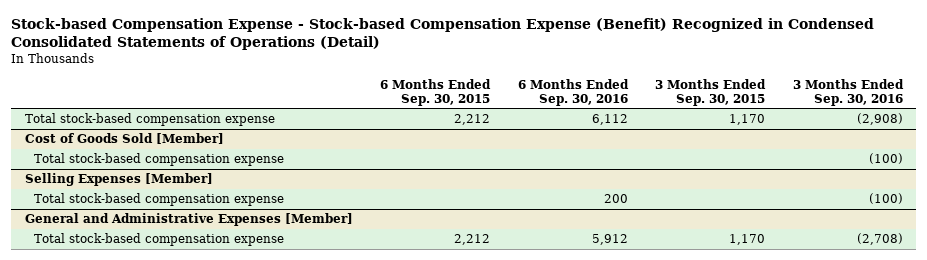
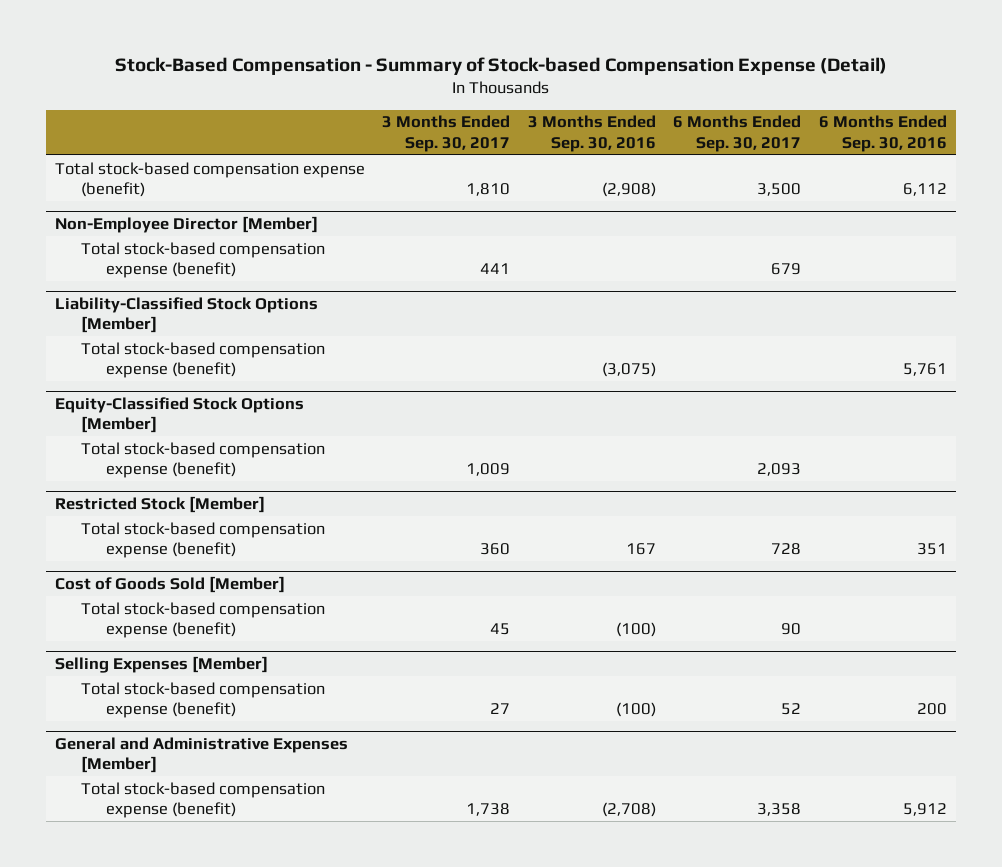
- Stock-based Compensation Expense - Stock-based Compensation Expense (Benefit) Recognized in Condensed Consolidated Statements of Operations (Detail)
+ Stock-Based Compensation - Summary of Stock-based Compensation Expense (Detail)
- | 6 Months Ended Sep. 30, 2015 | 6 Months Ended Sep. 30, 2016 | 3 Months Ended Sep. 30, 2015 | 3 Months Ended Sep. 30, 2016
+ | 3 Months Ended Sep. 30, 2017 | 3 Months Ended Sep. 30, 2016 | 6 Months Ended Sep. 30, 2017 | 6 Months Ended Sep. 30, 2016
- Total stock-based compensation expense | 2,212 | 6,112 | 1,170 | (2,908)
+ Total stock-based compensation expense (benefit) | 1,810 | (2,908) | 3,500 | 6,112
+ Non-Employee Director [Member]
+ Total stock-based compensation expense (benefit) | 441 | | 679 |
+ Liability-Classified Stock Options [Member]
+ Total stock-based compensation expense (benefit) | | (3,075) | | 5,761
+ Equity-Classified Stock Options [Member]
+ Total stock-based compensation expense (benefit) | 1,009 | | 2,093 |
+ Restricted Stock [Member]
+ Total stock-based compensation expense (benefit) | 360 | 167 | 728 | 351
@ Cost of Goods Sold [Member]
- Total stock-based compensation expense | | | | (100)
+ Total stock-based compensation expense (benefit) | 45 | (100) | 90 |
@ Selling Expenses [Member]
- Total stock-based compensation expense | | 200 | | (100)
+ Total stock-based compensation expense (benefit) | 27 | (100) | 52 | 200
@ General and Administrative Expenses [Member]
- Total stock-based compensation expense | 2,212 | 5,912 | 1,170 | (2,708)
+ Total stock-based compensation expense (benefit) | 1,738 | (2,708) | 3,358 | 5,912

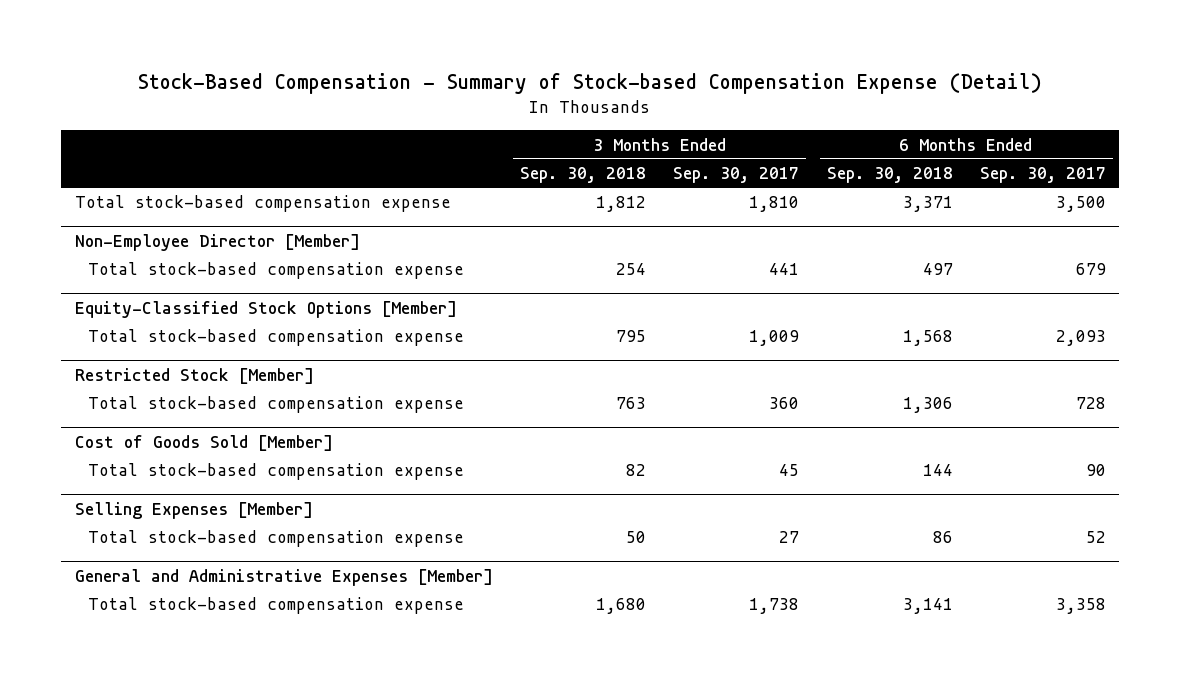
- | 3 Months Ended Sep. 30, 2017 | 3 Months Ended Sep. 30, 2016 | 6 Months Ended Sep. 30, 2017 | 6 Months Ended Sep. 30, 2016
+ | 3 Months Ended Sep. 30, 2018 | 3 Months Ended Sep. 30, 2017 | 6 Months Ended Sep. 30, 2018 | 6 Months Ended Sep. 30, 2017
- Total stock-based compensation expense (benefit) | 1,810 | (2,908) | 3,500 | 6,112
+ Total stock-based compensation expense | 1,812 | 1,810 | 3,371 | 3,500
@ Non-Employee Director [Member]
- Total stock-based compensation expense (benefit) | 441 | | 679 |
- Liability-Classified Stock Options [Member]
- Total stock-based compensation expense (benefit) | | (3,075) | | 5,761
@ Non-Employee Director [Member]
+ Total stock-based compensation expense | 254 | 441 | 497 | 679
@ Equity-Classified Stock Options [Member]
- Total stock-based compensation expense (benefit) | 1,009 | | 2,093 |
+ Total stock-based compensation expense | 795 | 1,009 | 1,568 | 2,093
@ Restricted Stock [Member]
- Total stock-based compensation expense (benefit) | 360 | 167 | 728 | 351
+ Total stock-based compensation expense | 763 | 360 | 1,306 | 728
@ Cost of Goods Sold [Member]
- Total stock-based compensation expense (benefit) | 45 | (100) | 90 |
+ Total stock-based compensation expense | 82 | 45 | 144 | 90
@ Selling Expenses [Member]
- Total stock-based compensation expense (benefit) | 27 | (100) | 52 | 200
+ Total stock-based compensation expense | 50 | 27 | 86 | 52
@ General and Administrative Expenses [Member]
- Total stock-based compensation expense (benefit) | 1,738 | (2,708) | 3,358 | 5,912
+ Total stock-based compensation expense | 1,680 | 1,738 | 3,141 | 3,358

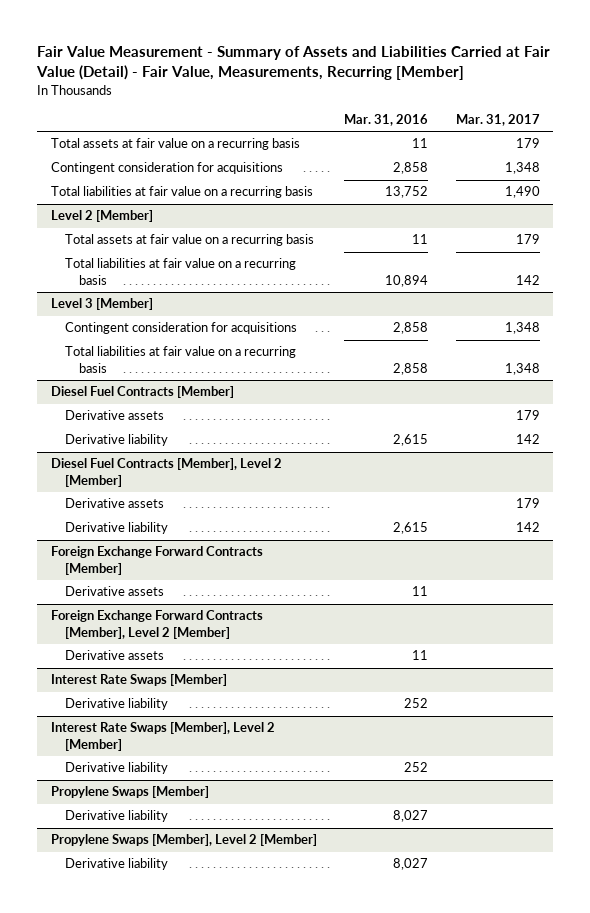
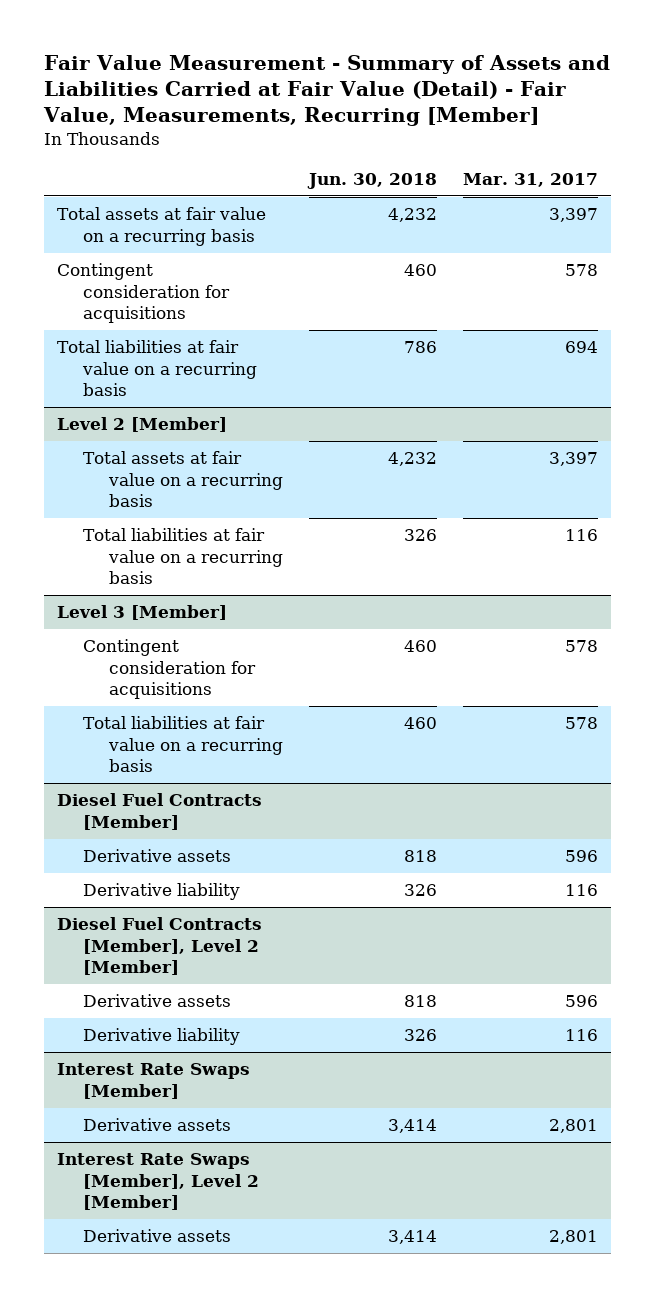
- | Mar. 31, 2016 | Mar. 31, 2017
+ | Jun. 30, 2018 | Mar. 31, 2017
- Total assets at fair value on a recurring basis | 11 | 179
- Contingent consideration for acquisitions | 2,858 | 1,348
- Total liabilities at fair value on a recurring basis | 13,752 | 1,490
+ Total assets at fair value on a recurring basis | 4,232 | 3,397
+ Contingent consideration for acquisitions | 460 | 578
+ Total liabilities at fair value on a recurring basis | 786 | 694
@ Level 2 [Member]
- Total assets at fair value on a recurring basis | 11 | 179
- Total liabilities at fair value on a recurring basis | 10,894 | 142
+ Total assets at fair value on a recurring basis | 4,232 | 3,397
+ Total liabilities at fair value on a recurring basis | 326 | 116
@ Level 3 [Member]
- Contingent consideration for acquisitions | 2,858 | 1,348
- Total liabilities at fair value on a recurring basis | 2,858 | 1,348
+ Contingent consideration for acquisitions | 460 | 578
+ Total liabilities at fair value on a recurring basis | 460 | 578
@ Diesel Fuel Contracts [Member]
- Derivative assets | | 179
- Derivative liability | 2,615 | 142
+ Derivative assets | 818 | 596
+ Derivative liability | 326 | 116
@ Diesel Fuel Contracts [Member], Level 2 [Member]
- Derivative assets | | 179
- Derivative liability | 2,615 | 142
- Foreign Exchange Forward Contracts [Member]
- Derivative assets | 11 |
- Foreign Exchange Forward Contracts [Member], Level 2 [Member]
- Derivative assets | 11 |
@ Diesel Fuel Contracts [Member], Level 2 [Member]
+ Derivative assets | 818 | 596
+ Derivative liability | 326 | 116
@ Interest Rate Swaps [Member]
- Derivative liability | 252 |
+ Derivative assets | 3,414 | 2,801
@ Interest Rate Swaps [Member], Level 2 [Member]
- Derivative liability | 252 |
- Propylene Swaps [Member]
- Derivative liability | 8,027 |
- Propylene Swaps [Member], Level 2 [Member]
- Derivative liability | 8,027 |
@ Interest Rate Swaps [Member], Level 2 [Member]
+ Derivative assets | 3,414 | 2,801

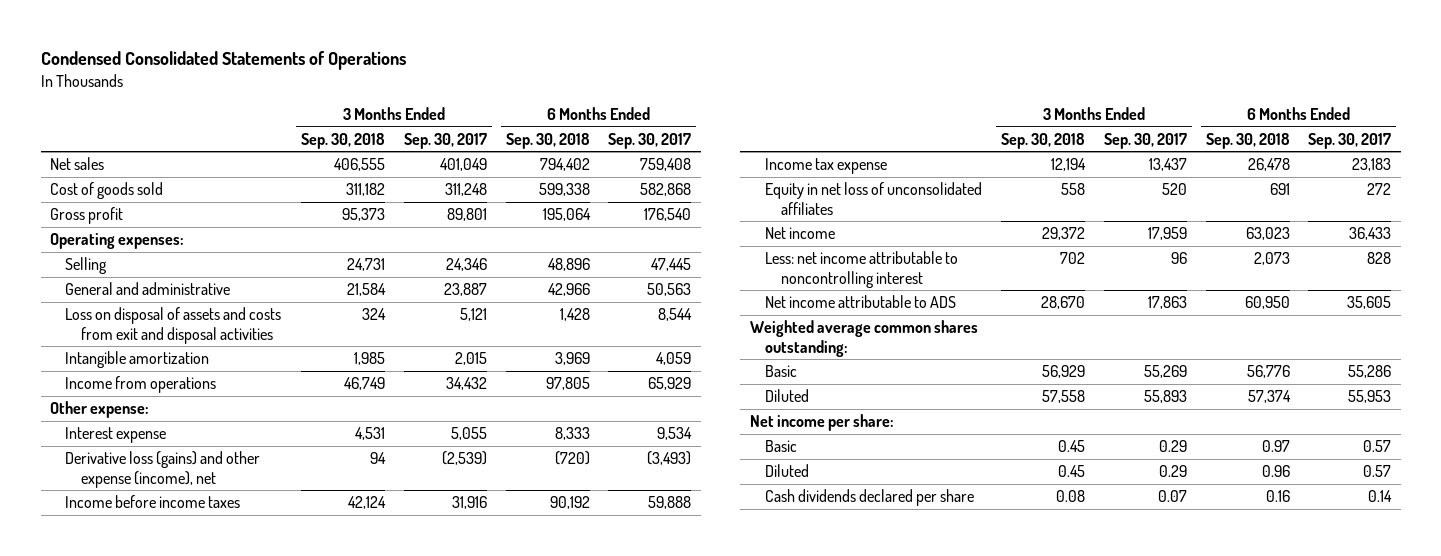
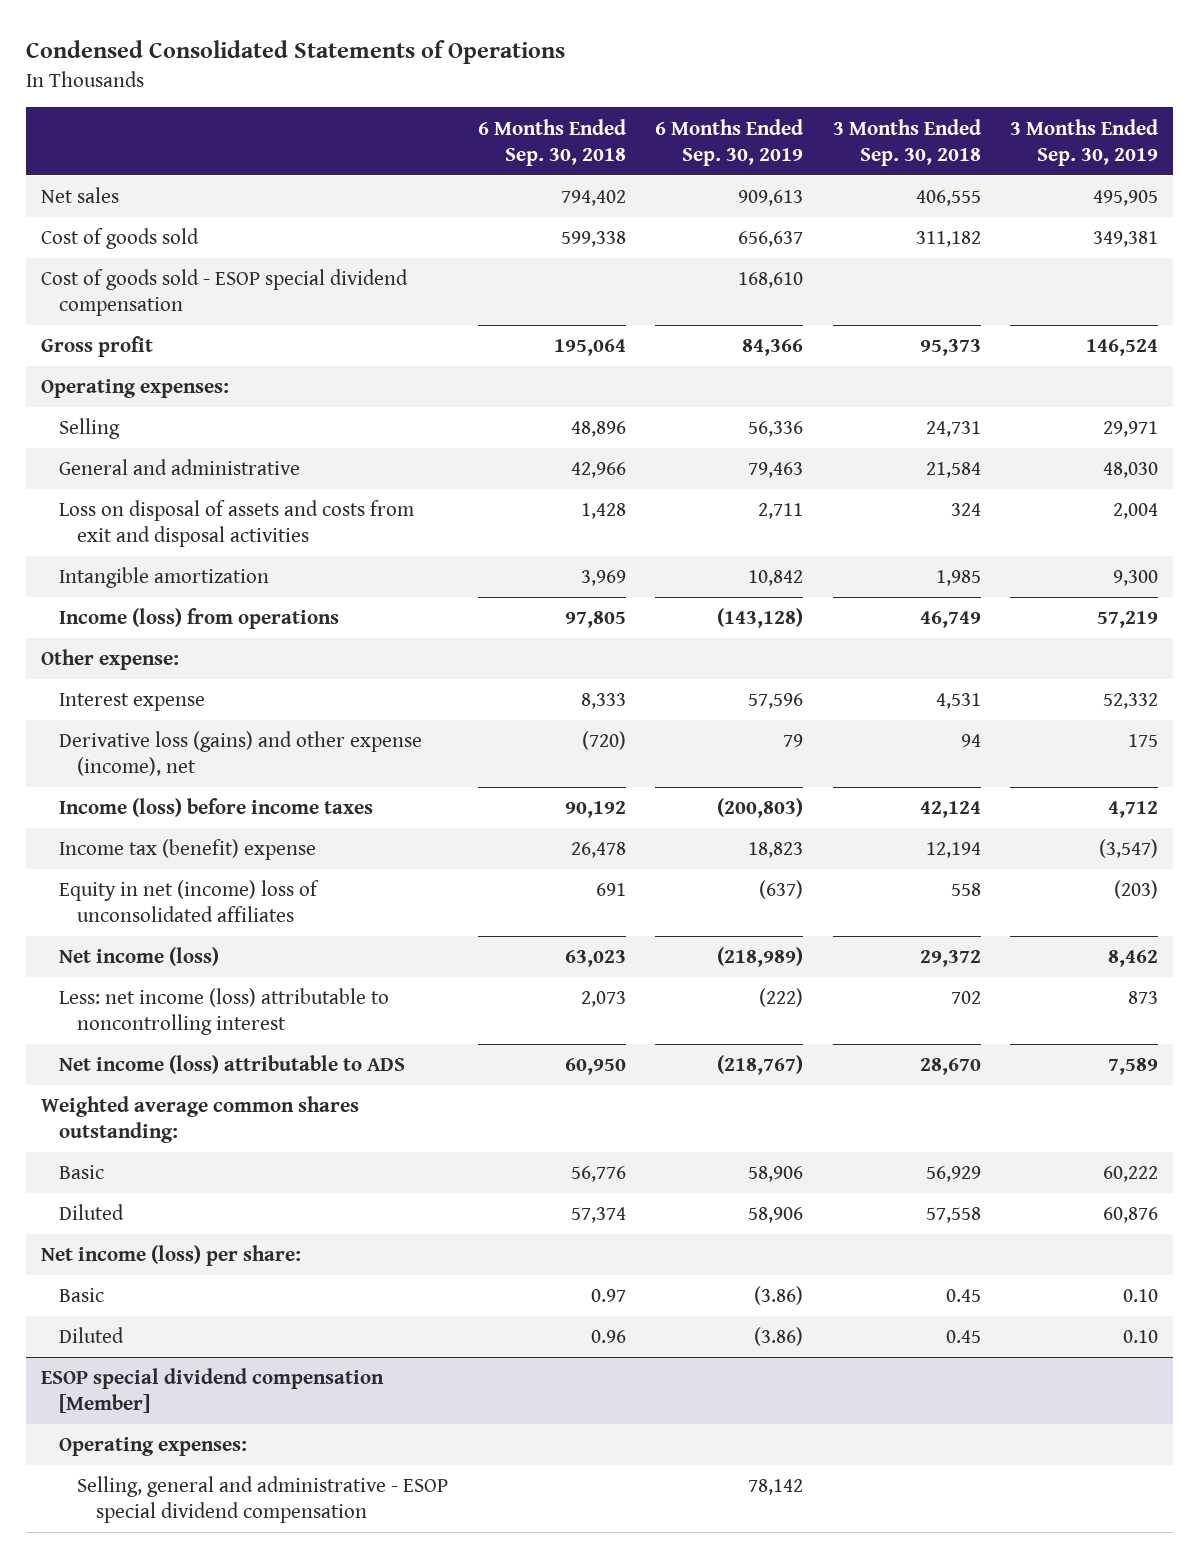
- | 3 Months Ended Sep. 30, 2018 | 3 Months Ended Sep. 30, 2017 | 6 Months Ended Sep. 30, 2018 | 6 Months Ended Sep. 30, 2017
+ | 6 Months Ended Sep. 30, 2018 | 6 Months Ended Sep. 30, 2019 | 3 Months Ended Sep. 30, 2018 | 3 Months Ended Sep. 30, 2019
+ Cost of goods sold - ESOP special dividend compensation | | 168,610 | |
- Income from operations | 46,749 | 34,432 | 97,805 | 65,929
+ Income (loss) from operations | 97,805 | (143,128) | 46,749 | 57,219
- Income before income taxes | 42,124 | 31,916 | 90,192 | 59,888
- Income tax expense | 12,194 | 13,437 | 26,478 | 23,183
- Equity in net loss of unconsolidated affiliates | 558 | 520 | 691 | 272
- Net income | 29,372 | 17,959 | 63,023 | 36,433
- Less: net income attributable to noncontrolling interest | 702 | 96 | 2,073 | 828
- Net income attributable to ADS | 28,670 | 17,863 | 60,950 | 35,605
+ Income (loss) before income taxes | 90,192 | (200,803) | 42,124 | 4,712
+ Income tax (benefit) expense | 26,478 | 18,823 | 12,194 | (3,547)
+ Equity in net (income) loss of unconsolidated affiliates | 691 | (637) | 558 | (203)
+ Net income (loss) | 63,023 | (218,989) | 29,372 | 8,462
+ Less: net income (loss) attributable to noncontrolling interest | 2,073 | (222) | 702 | 873
+ Net income (loss) attributable to ADS | 60,950 | (218,767) | 28,670 | 7,589
- Net income per share:
+ Net income (loss) per share:
- Cash dividends declared per share | 0.08 | 0.07 | 0.16 | 0.14
+ ESOP special dividend compensation [Member]
+ Operating expenses:
+ Selling, general and administrative - ESOP special dividend compensation | | 78,142 | |

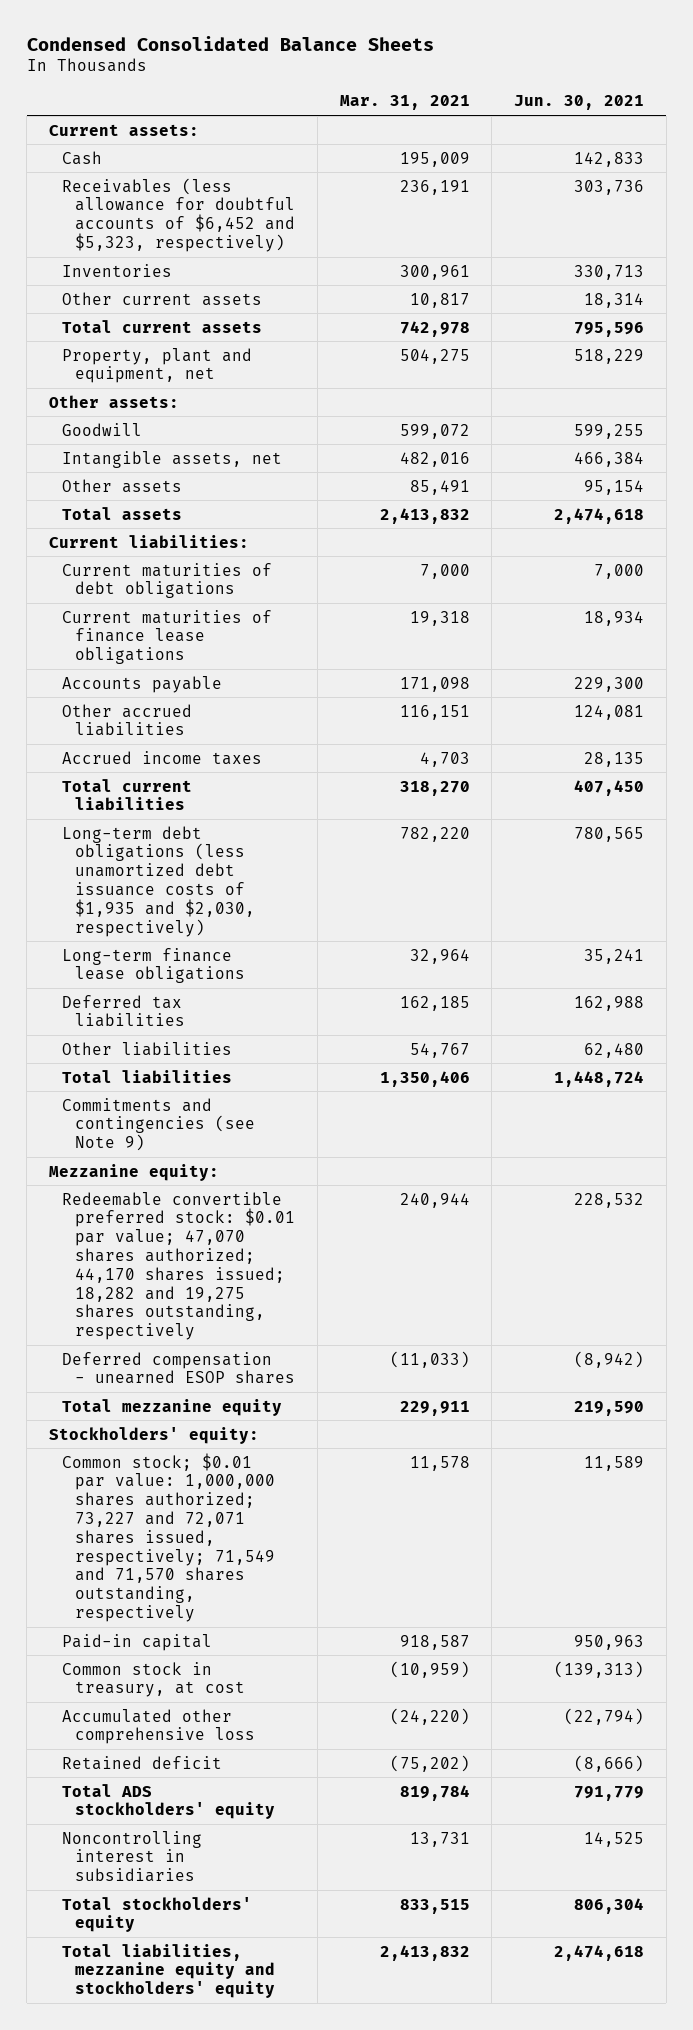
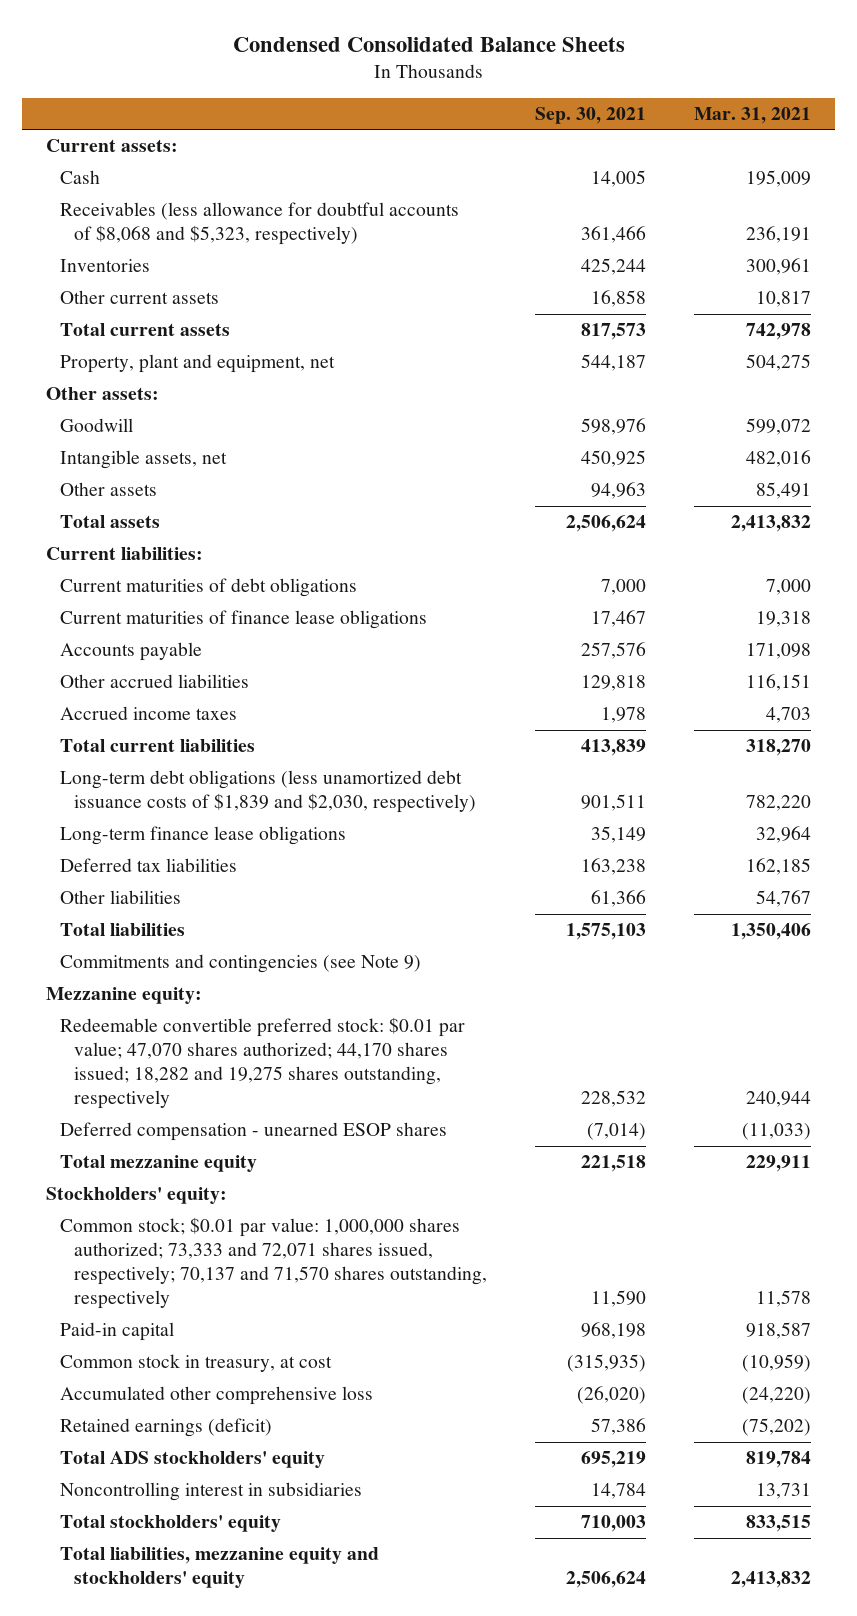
- | Mar. 31, 2021 | Jun. 30, 2021
+ | Sep. 30, 2021 | Mar. 31, 2021
- Receivables (less allowance for doubtful accounts of $6,452 and $5,323, respectively) | 236,191 | 303,736
+ Receivables (less allowance for doubtful accounts of $8,068 and $5,323, respectively) | 361,466 | 236,191
- Long-term debt obligations (less unamortized debt issuance costs of $1,935 and $2,030, respectively) | 782,220 | 780,565
+ Long-term debt obligations (less unamortized debt issuance costs of $1,839 and $2,030, respectively) | 901,511 | 782,220
- Common stock; $0.01 par value: 1,000,000 shares authorized; 73,227 and 72,071 shares issued, respectively; 71,549 and 71,570 shares outstanding, respectively | 11,578 | 11,589
+ Common stock; $0.01 par value: 1,000,000 shares authorized; 73,333 and 72,071 shares issued, respectively; 70,137 and 71,570 shares outstanding, respectively | 11,590 | 11,578
- Retained deficit | (75,202) | (8,666)
+ Retained earnings (deficit) | 57,386 | (75,202)

